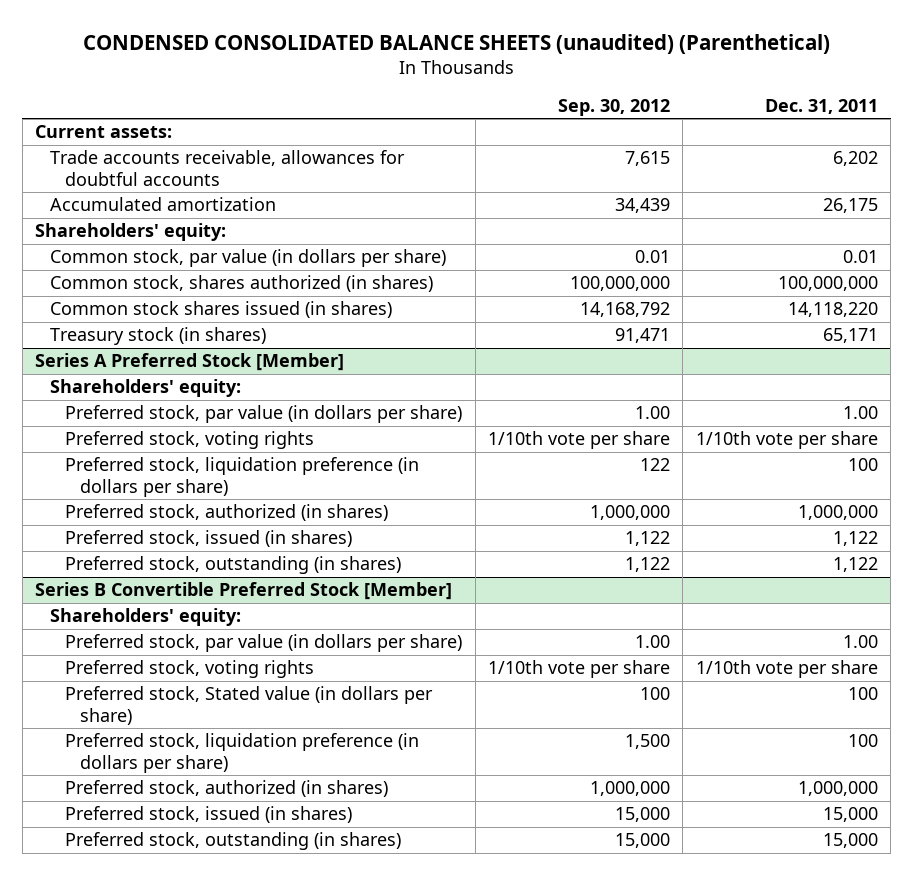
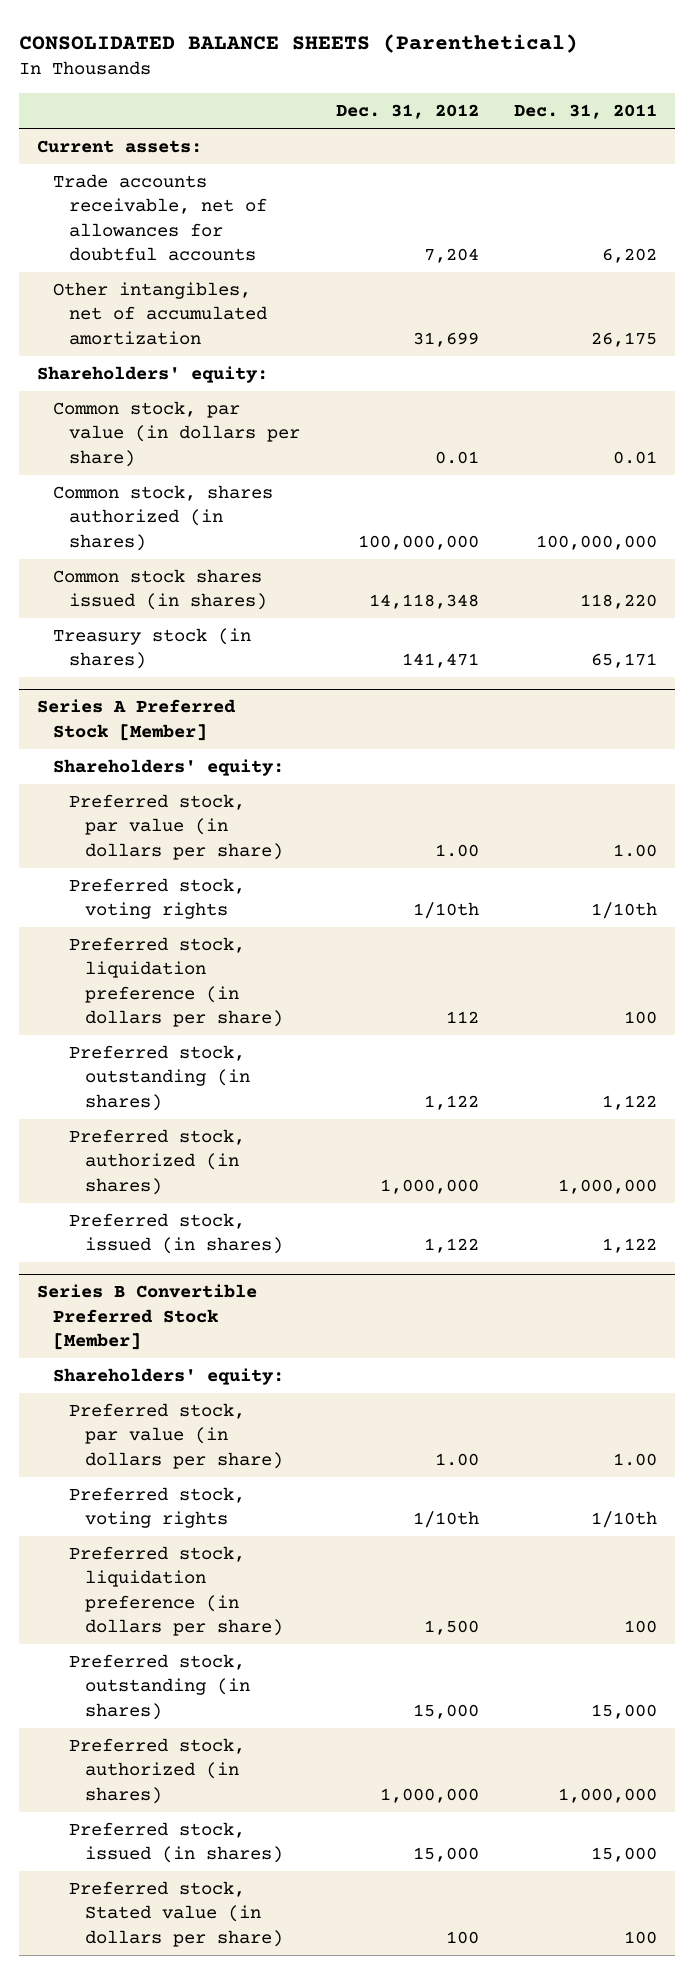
- CONDENSED CONSOLIDATED BALANCE SHEETS (unaudited) (Parenthetical)
+ CONSOLIDATED BALANCE SHEETS (Parenthetical)
- | Sep. 30, 2012 | Dec. 31, 2011
+ | Dec. 31, 2012 | Dec. 31, 2011
- Trade accounts receivable, allowances for doubtful accounts | 7,615 | 6,202
- Accumulated amortization | 34,439 | 26,175
+ Trade accounts receivable, net of allowances for doubtful accounts | 7,204 | 6,202
+ Other intangibles, net of accumulated amortization | 31,699 | 26,175
- Common stock shares issued (in shares) | 14,168,792 | 14,118,220
+ Common stock shares issued (in shares) | 14,118,348 | 118,220
@ Series A Preferred Stock [Member]
- Preferred stock, voting rights | 1/10th vote per share | 1/10th vote per share
+ Preferred stock, voting rights | 1/10th | 1/10th
moved up: Preferred stock, outstanding (in shares) | 1,122 | 1,122
@ Series B Convertible Preferred Stock [Member]
- Preferred stock, voting rights | 1/10th vote per share | 1/10th vote per share
+ Preferred stock, voting rights | 1/10th | 1/10th
moved up: Preferred stock, outstanding (in shares) | 15,000 | 15,000
moved down: Preferred stock, Stated value (in dollars per share) | 100 | 100

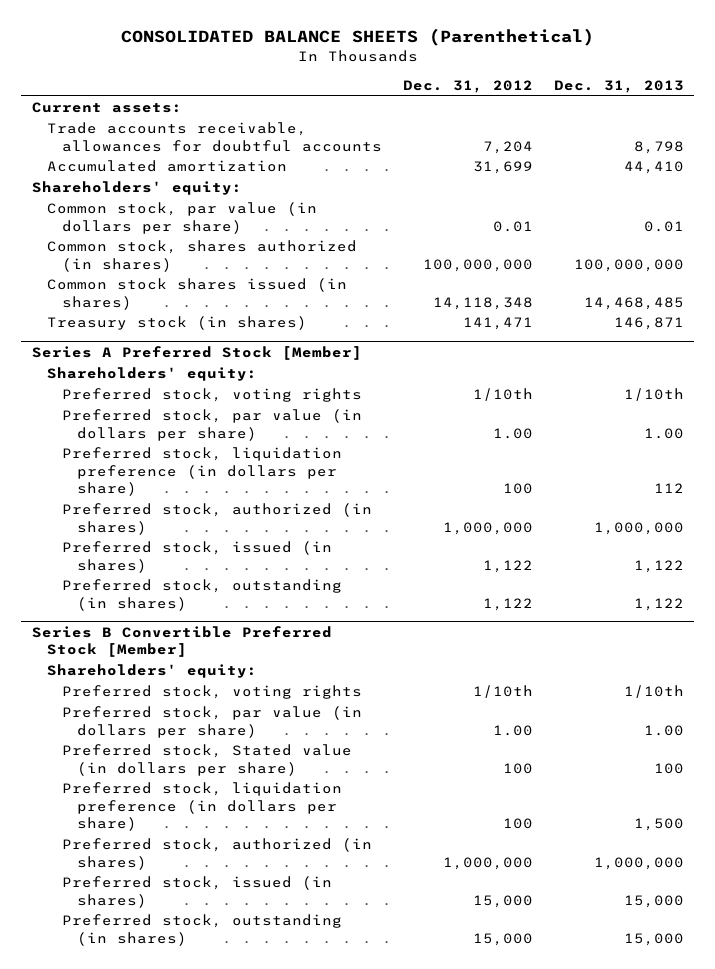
- | Dec. 31, 2012 | Dec. 31, 2011
+ | Dec. 31, 2012 | Dec. 31, 2013
- Trade accounts receivable, net of allowances for doubtful accounts | 7,204 | 6,202
- Other intangibles, net of accumulated amortization | 31,699 | 26,175
+ Trade accounts receivable, allowances for doubtful accounts | 7,204 | 8,798
+ Accumulated amortization | 31,699 | 44,410
@ Series A Preferred Stock [Member]
- Preferred stock, liquidation preference (in dollars per share) | 112 | 100
moved down: Preferred stock, par value (in dollars per share) | 1.00 | 1.00
+ Preferred stock, liquidation preference (in dollars per share) | 100 | 112
moved down: Preferred stock, outstanding (in shares) | 1,122 | 1,122
@ Series B Convertible Preferred Stock [Member]
- Preferred stock, liquidation preference (in dollars per share) | 1,500 | 100
moved down: Preferred stock, par value (in dollars per share) | 1.00 | 1.00
moved up: Preferred stock, Stated value (in dollars per share) | 100 | 100
+ Preferred stock, liquidation preference (in dollars per share) | 100 | 1,500
moved down: Preferred stock, outstanding (in shares) | 15,000 | 15,000

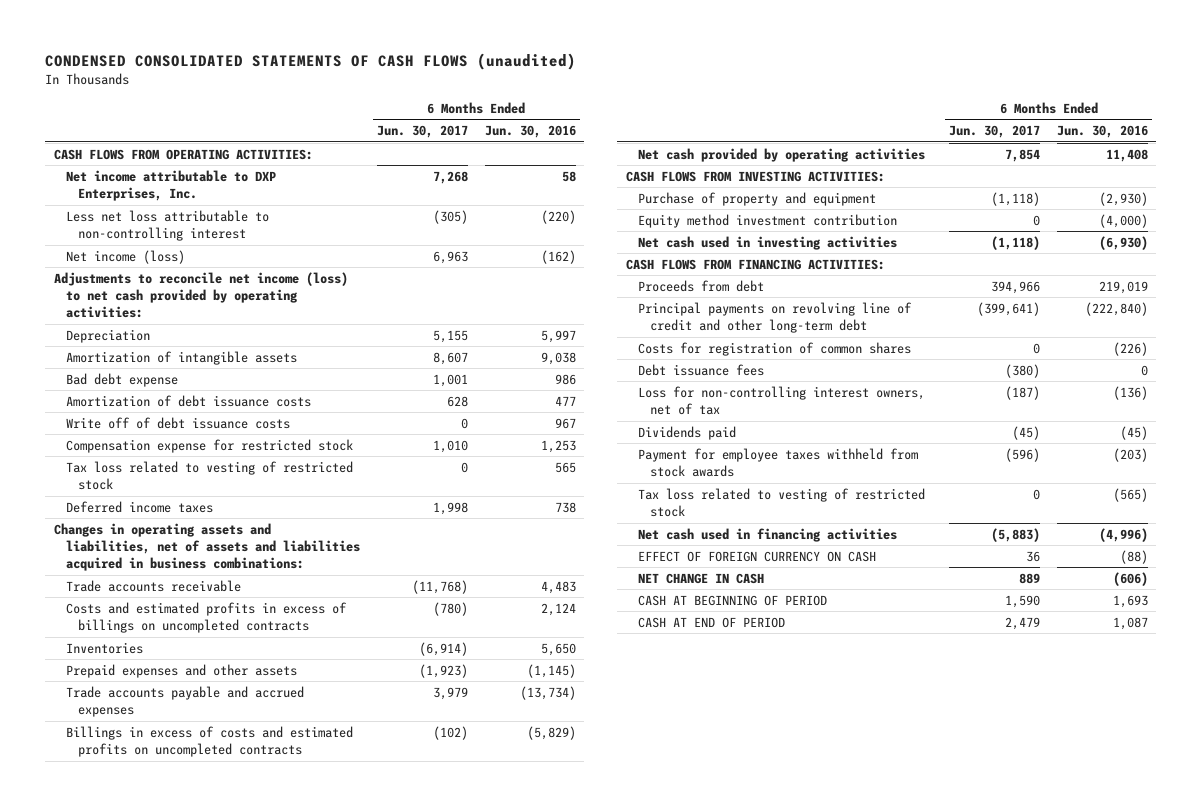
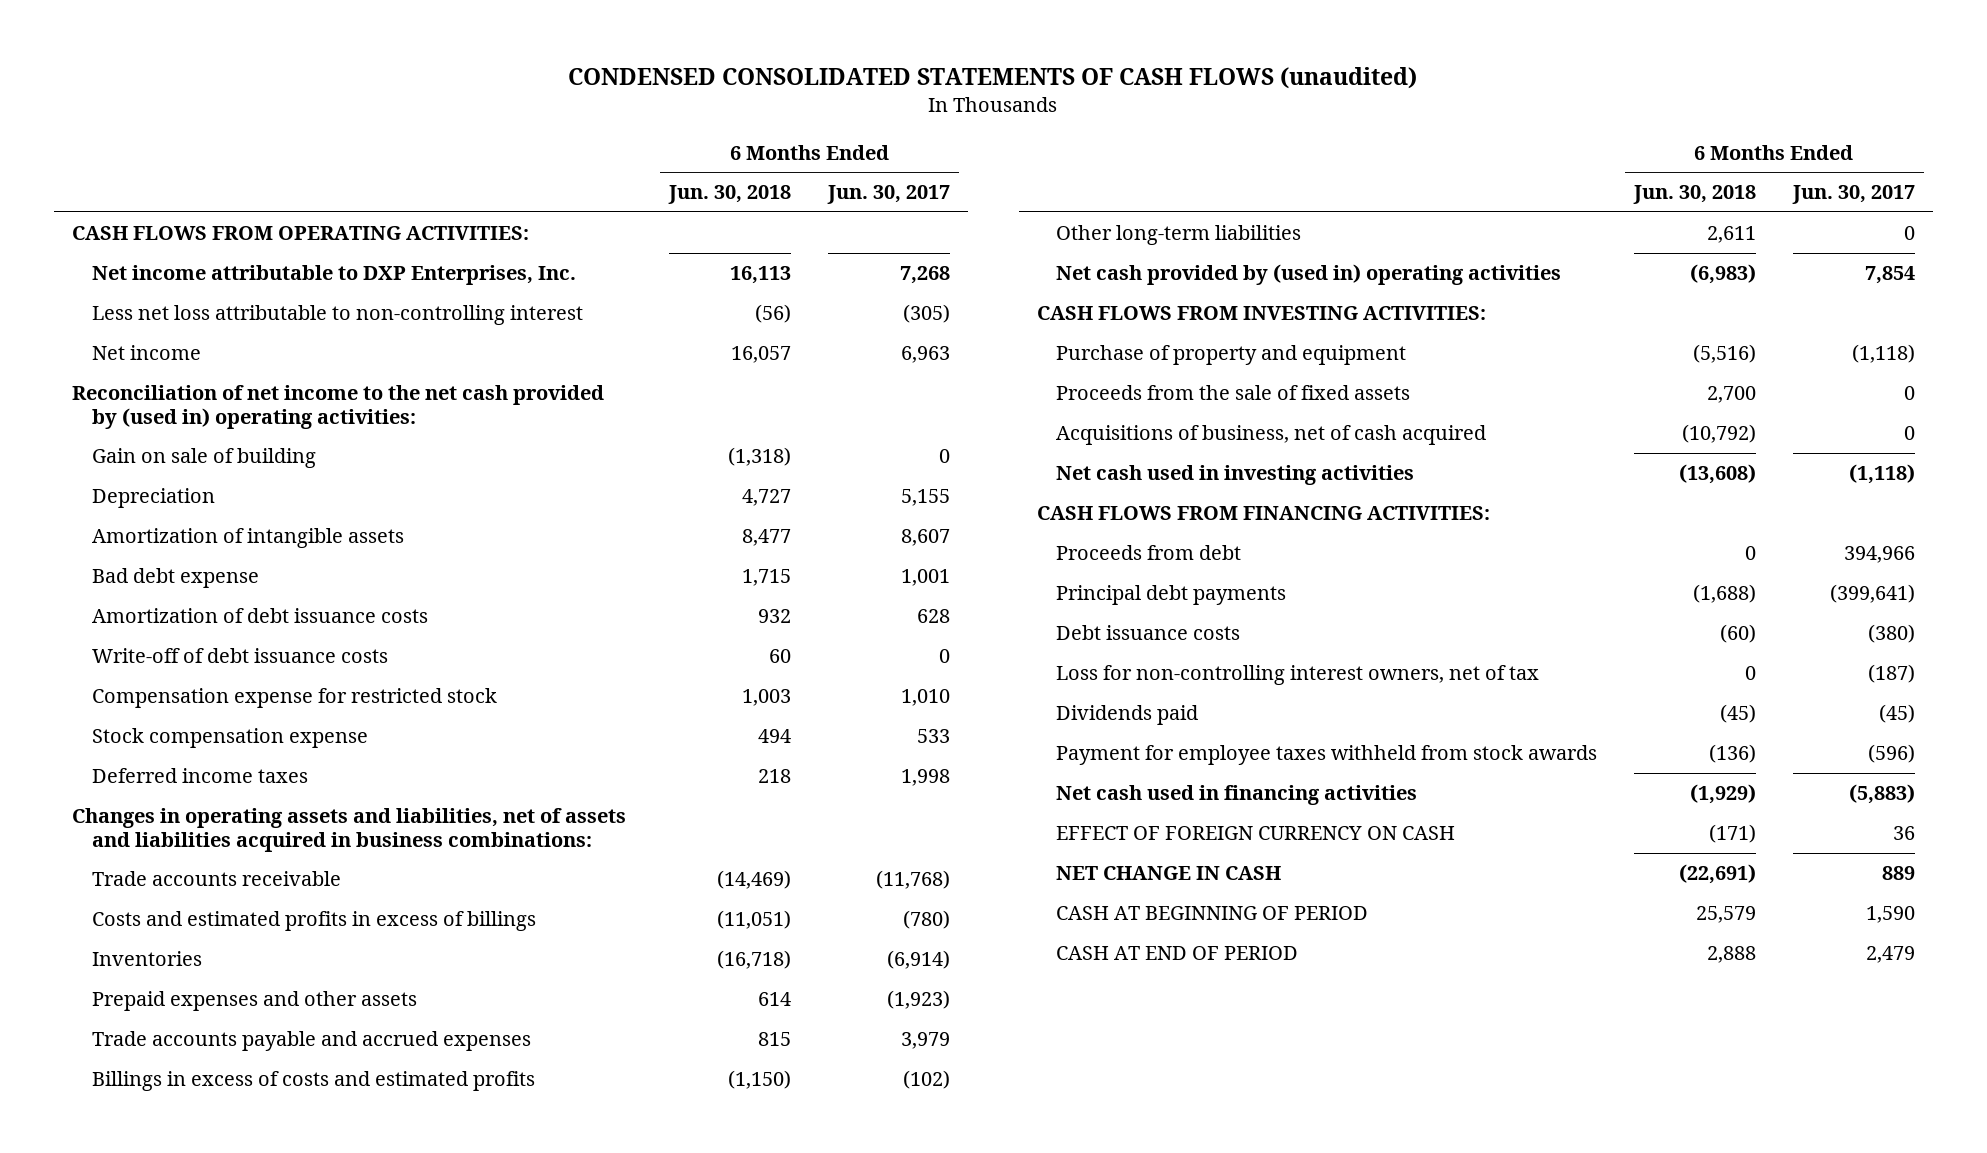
- | 6 Months Ended Jun. 30, 2017 | 6 Months Ended Jun. 30, 2016
+ | 6 Months Ended Jun. 30, 2018 | 6 Months Ended Jun. 30, 2017
- Net income (loss) | 6,963 | (162)
- Adjustments to reconcile net income (loss) to net cash provided by operating activities:
+ Net income | 16,057 | 6,963
+ Reconciliation of net income to the net cash provided by (used in) operating activities:
+ Gain on sale of building | (1,318) | 0
- Write off of debt issuance costs | 0 | 967
+ Write-off of debt issuance costs | 60 | 0
- Tax loss related to vesting of restricted stock | 0 | 565
+ Stock compensation expense | 494 | 533
- Costs and estimated profits in excess of billings on uncompleted contracts | (780) | 2,124
+ Costs and estimated profits in excess of billings | (11,051) | (780)
- Billings in excess of costs and estimated profits on uncompleted contracts | (102) | (5,829)
- Net cash provided by operating activities | 7,854 | 11,408
+ Billings in excess of costs and estimated profits | (1,150) | (102)
+ Other long-term liabilities | 2,611 | 0
+ Net cash provided by (used in) operating activities | (6,983) | 7,854
- Equity method investment contribution | 0 | (4,000)
+ Proceeds from the sale of fixed assets | 2,700 | 0
+ Acquisitions of business, net of cash acquired | (10,792) | 0
- Principal payments on revolving line of credit and other long-term debt | (399,641) | (222,840)
- Costs for registration of common shares | 0 | (226)
- Debt issuance fees | (380) | 0
+ Principal debt payments | (1,688) | (399,641)
+ Debt issuance costs | (60) | (380)
- Tax loss related to vesting of restricted stock | 0 | (565)

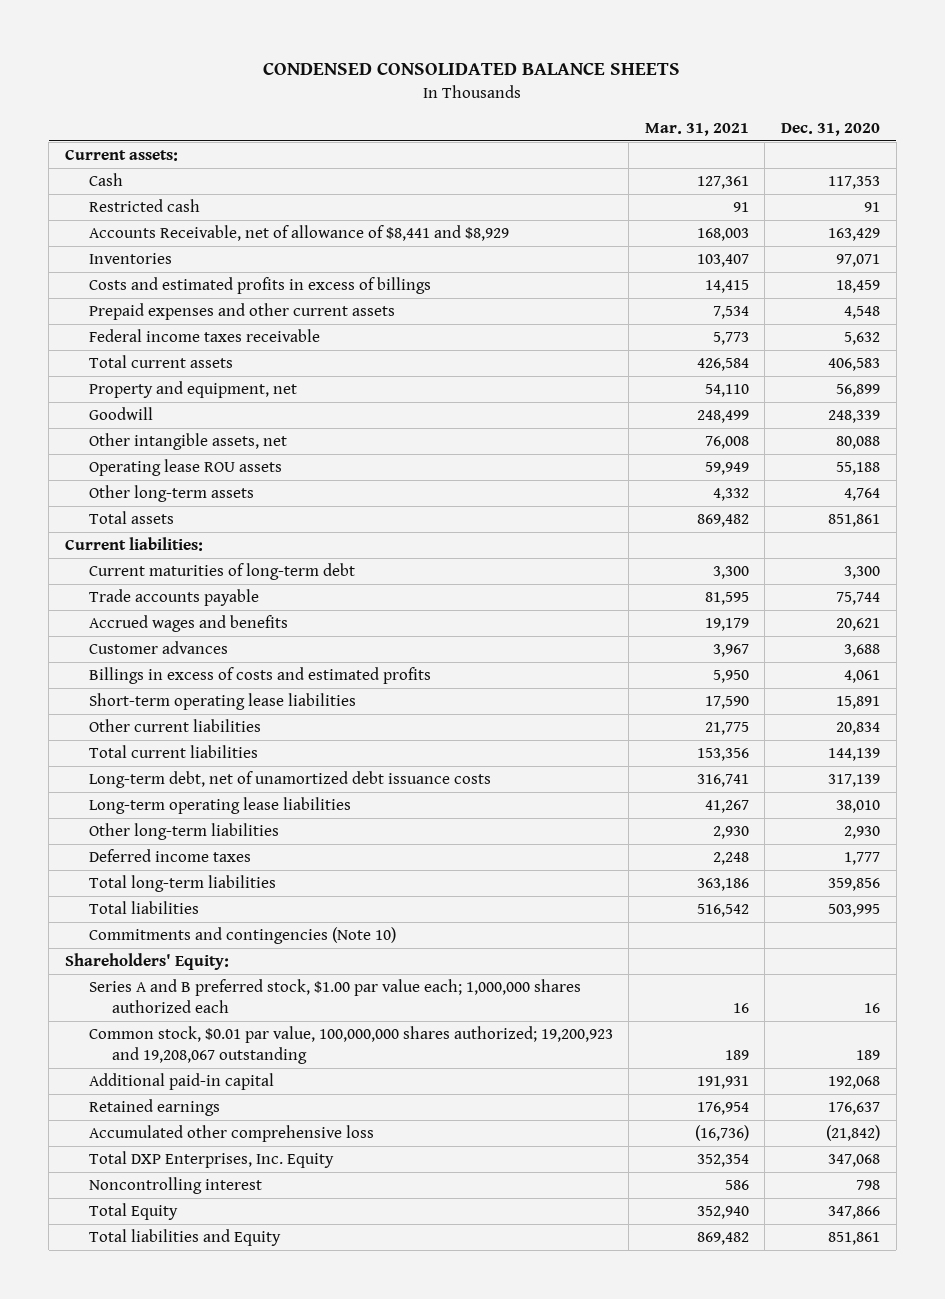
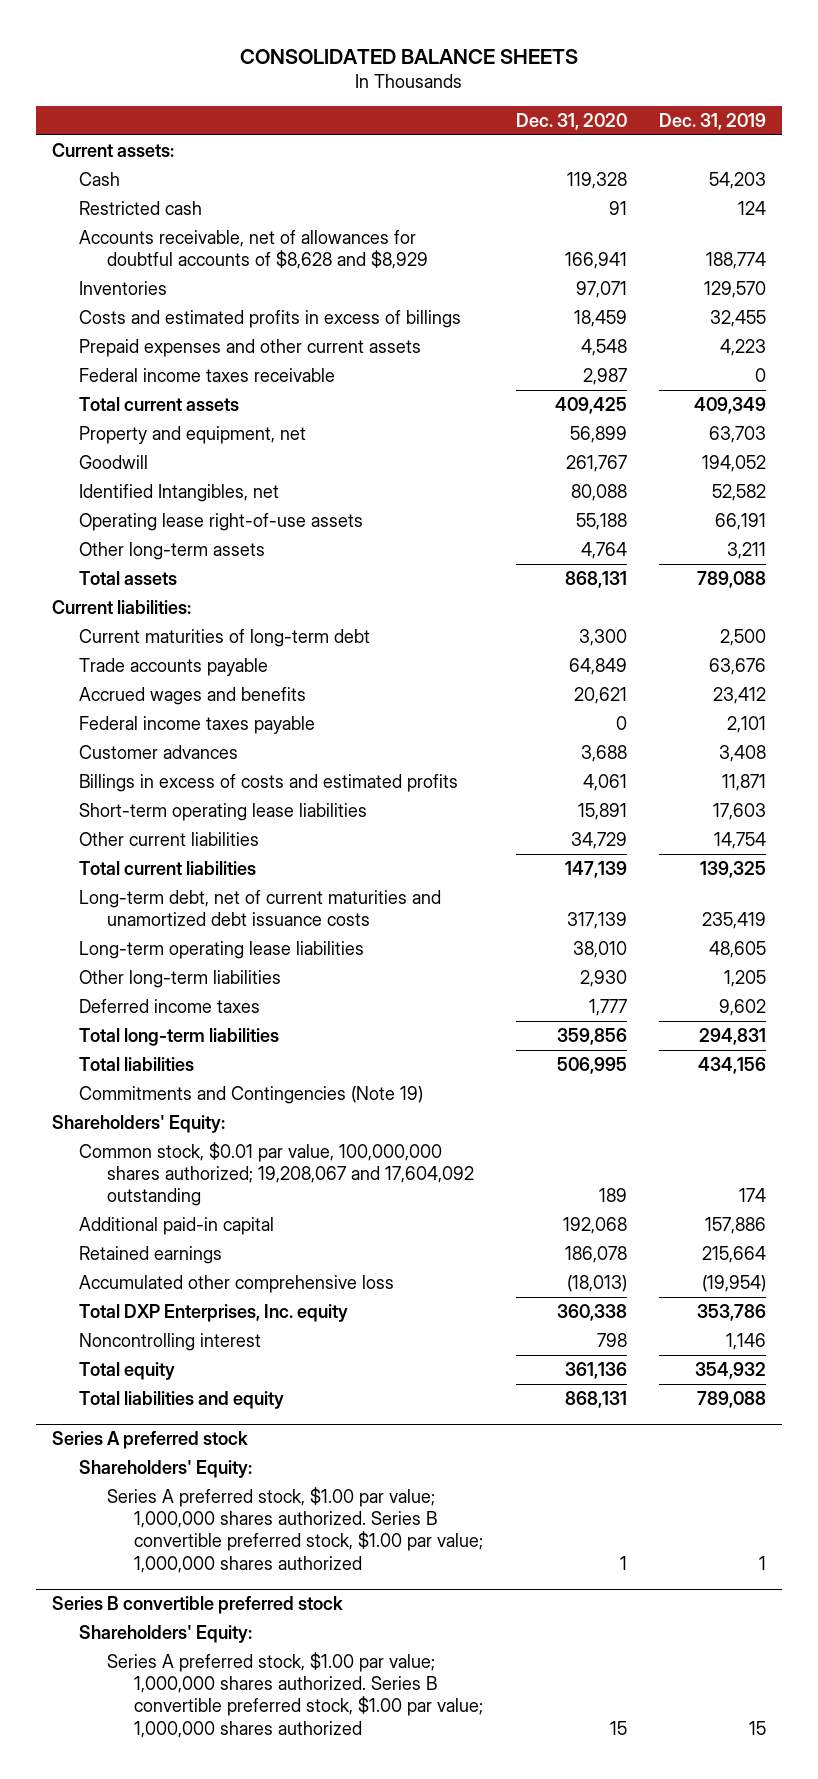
- CONDENSED CONSOLIDATED BALANCE SHEETS
+ CONSOLIDATED BALANCE SHEETS
- | Mar. 31, 2021 | Dec. 31, 2020
+ | Dec. 31, 2020 | Dec. 31, 2019
- Cash | 127,361 | 117,353
+ Cash | 119,328 | 54,203
- Accounts Receivable, net of allowance of $8,441 and $8,929 | 168,003 | 163,429
+ Accounts receivable, net of allowances for doubtful accounts of $8,628 and $8,929 | 166,941 | 188,774
- Federal income taxes receivable | 5,773 | 5,632
- Total current assets | 426,584 | 406,583
+ Federal income taxes receivable | 2,987 | 0
+ Total current assets | 409,425 | 409,349
- Goodwill | 248,499 | 248,339
- Other intangible assets, net | 76,008 | 80,088
- Operating lease ROU assets | 59,949 | 55,188
+ Goodwill | 261,767 | 194,052
+ Identified Intangibles, net | 80,088 | 52,582
+ Operating lease right-of-use assets | 55,188 | 66,191
- Total assets | 869,482 | 851,861
+ Total assets | 868,131 | 789,088
- Trade accounts payable | 81,595 | 75,744
+ Trade accounts payable | 64,849 | 63,676
+ Federal income taxes payable | 0 | 2,101
- Other current liabilities | 21,775 | 20,834
- Total current liabilities | 153,356 | 144,139
- Long-term debt, net of unamortized debt issuance costs | 316,741 | 317,139
+ Other current liabilities | 34,729 | 14,754
+ Total current liabilities | 147,139 | 139,325
+ Long-term debt, net of current maturities and unamortized debt issuance costs | 317,139 | 235,419
- Total liabilities | 516,542 | 503,995
- Commitments and contingencies (Note 10)
+ Total liabilities | 506,995 | 434,156
+ Commitments and Contingencies (Note 19)
- Series A and B preferred stock, $1.00 par value each; 1,000,000 shares authorized each | 16 | 16
- Common stock, $0.01 par value, 100,000,000 shares authorized; 19,200,923 and 19,208,067 outstanding | 189 | 189
+ Common stock, $0.01 par value, 100,000,000 shares authorized; 19,208,067 and 17,604,092 outstanding | 189 | 174
- Retained earnings | 176,954 | 176,637
- Accumulated other comprehensive loss | (16,736) | (21,842)
- Total DXP Enterprises, Inc. Equity | 352,354 | 347,068
+ Retained earnings | 186,078 | 215,664
+ Accumulated other comprehensive loss | (18,013) | (19,954)
+ Total DXP Enterprises, Inc. equity | 360,338 | 353,786
- Total Equity | 352,940 | 347,866
- Total liabilities and Equity | 869,482 | 851,861
+ Total equity | 361,136 | 354,932
+ Total liabilities and equity | 868,131 | 789,088
+ Series A preferred stock
+ Shareholders' Equity:
+ Series A preferred stock, $1.00 par value; 1,000,000 shares authorized. Series B convertible preferred stock, $1.00 par value; 1,000,000 shares authorized | 1 | 1
+ Series B convertible preferred stock
+ Shareholders' Equity:
+ Series A preferred stock, $1.00 par value; 1,000,000 shares authorized. Series B convertible preferred stock, $1.00 par value; 1,000,000 shares authorized | 15 | 15

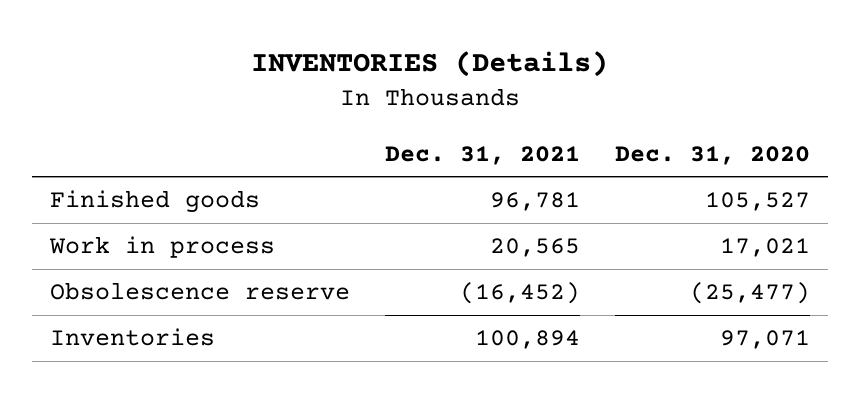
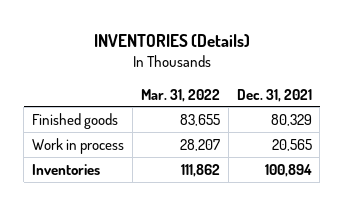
- | Dec. 31, 2021 | Dec. 31, 2020
+ | Mar. 31, 2022 | Dec. 31, 2021
- Finished goods | 96,781 | 105,527
+ Finished goods | 83,655 | 80,329
- Obsolescence reserve | (16,452) | (25,477)

